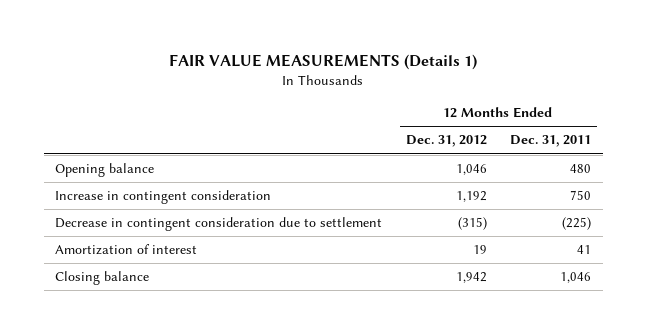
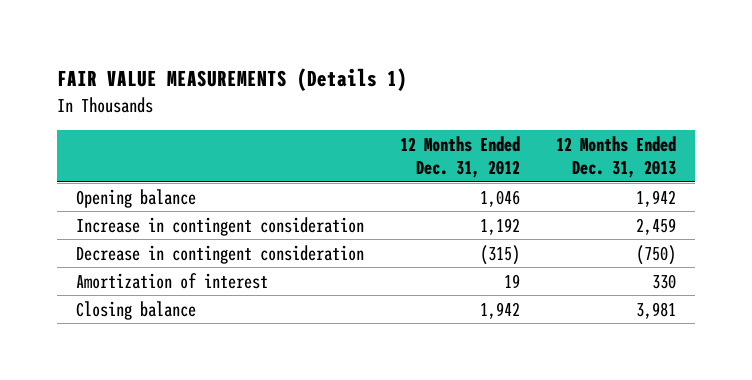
- | 12 Months Ended Dec. 31, 2012 | 12 Months Ended Dec. 31, 2011
+ | 12 Months Ended Dec. 31, 2012 | 12 Months Ended Dec. 31, 2013
- Decrease in contingent consideration due to settlement | (315) | (225)
+ Decrease in contingent consideration | (315) | (750)

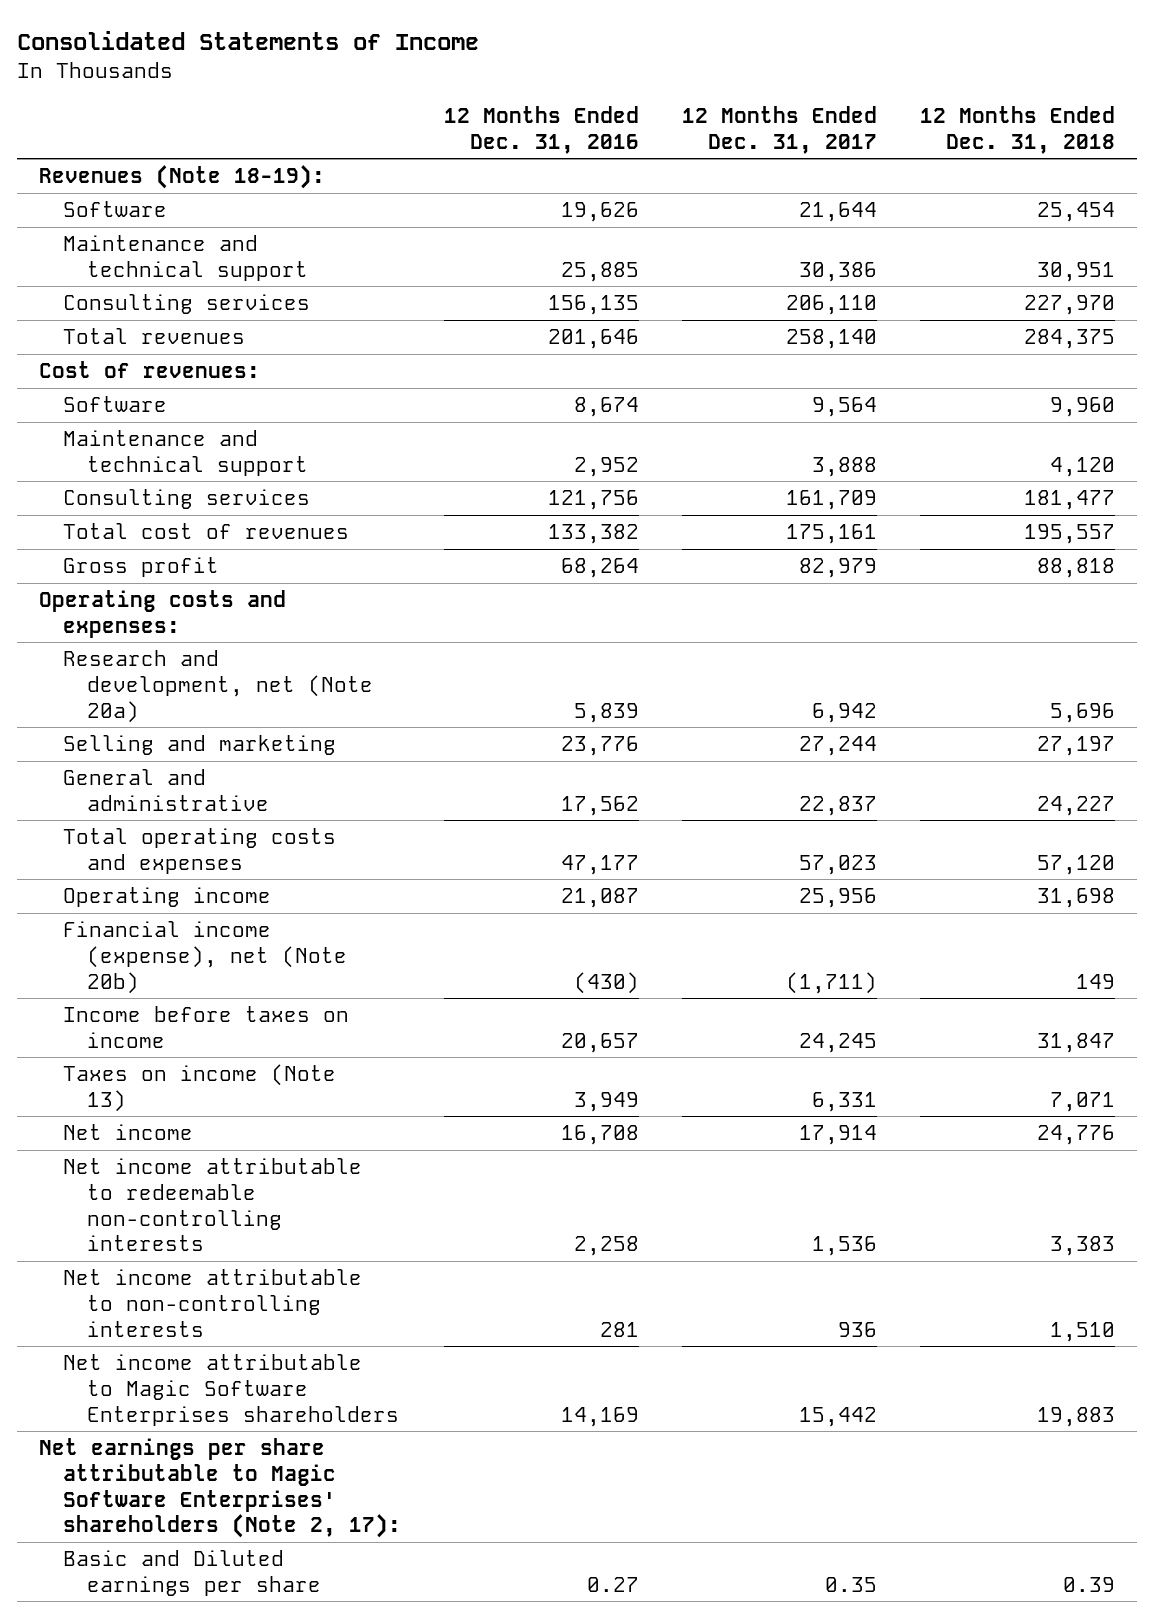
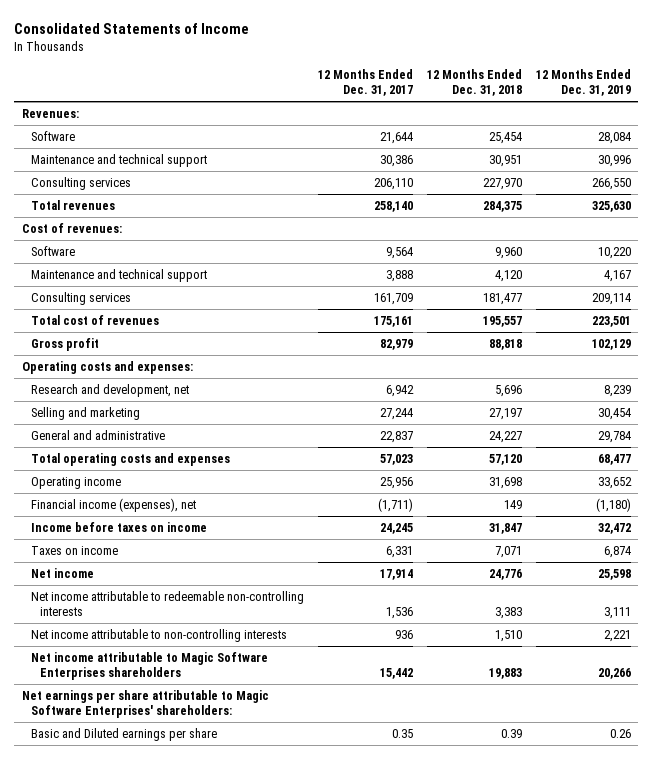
- | 12 Months Ended Dec. 31, 2016 | 12 Months Ended Dec. 31, 2017 | 12 Months Ended Dec. 31, 2018
+ | 12 Months Ended Dec. 31, 2017 | 12 Months Ended Dec. 31, 2018 | 12 Months Ended Dec. 31, 2019
- Revenues (Note 18-19):
+ Revenues:
- Research and development, net (Note 20a) | 5,839 | 6,942 | 5,696
+ Research and development, net | 6,942 | 5,696 | 8,239
- Financial income (expense), net (Note 20b) | (430) | (1,711) | 149
+ Financial income (expenses), net | (1,711) | 149 | (1,180)
- Taxes on income (Note 13) | 3,949 | 6,331 | 7,071
+ Taxes on income | 6,331 | 7,071 | 6,874
- Net earnings per share attributable to Magic Software Enterprises' shareholders (Note 2, 17):
+ Net earnings per share attributable to Magic Software Enterprises' shareholders:

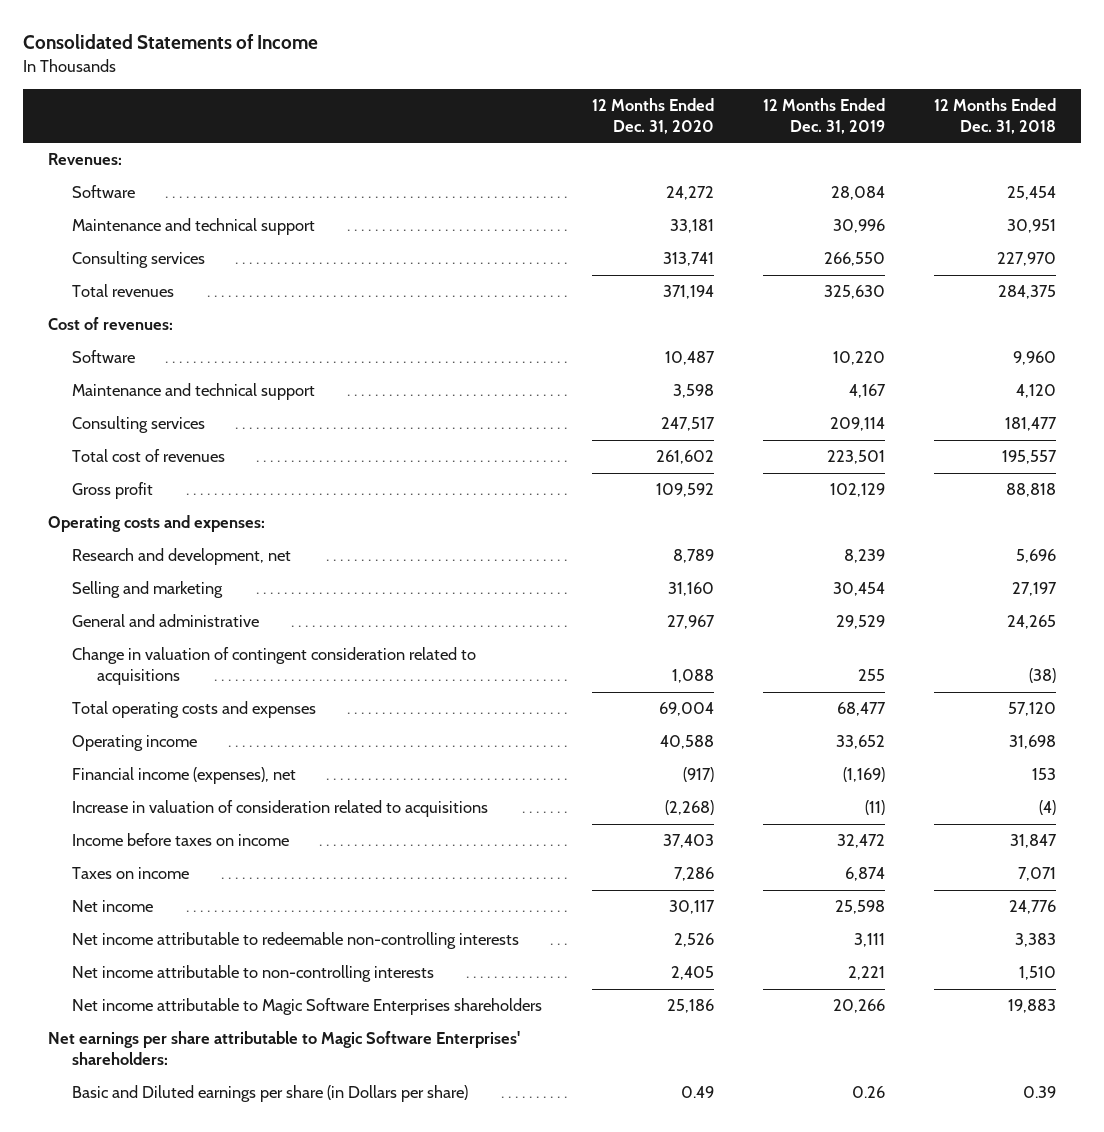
- | 12 Months Ended Dec. 31, 2017 | 12 Months Ended Dec. 31, 2018 | 12 Months Ended Dec. 31, 2019
+ | 12 Months Ended Dec. 31, 2020 | 12 Months Ended Dec. 31, 2019 | 12 Months Ended Dec. 31, 2018
- General and administrative | 22,837 | 24,227 | 29,784
+ General and administrative | 27,967 | 29,529 | 24,265
+ Change in valuation of contingent consideration related to acquisitions | 1,088 | 255 | (38)
- Financial income (expenses), net | (1,711) | 149 | (1,180)
+ Financial income (expenses), net | (917) | (1,169) | 153
+ Increase in valuation of consideration related to acquisitions | (2,268) | (11) | (4)
- Basic and Diluted earnings per share | 0.35 | 0.39 | 0.26
+ Basic and Diluted earnings per share (in Dollars per share) | 0.49 | 0.26 | 0.39

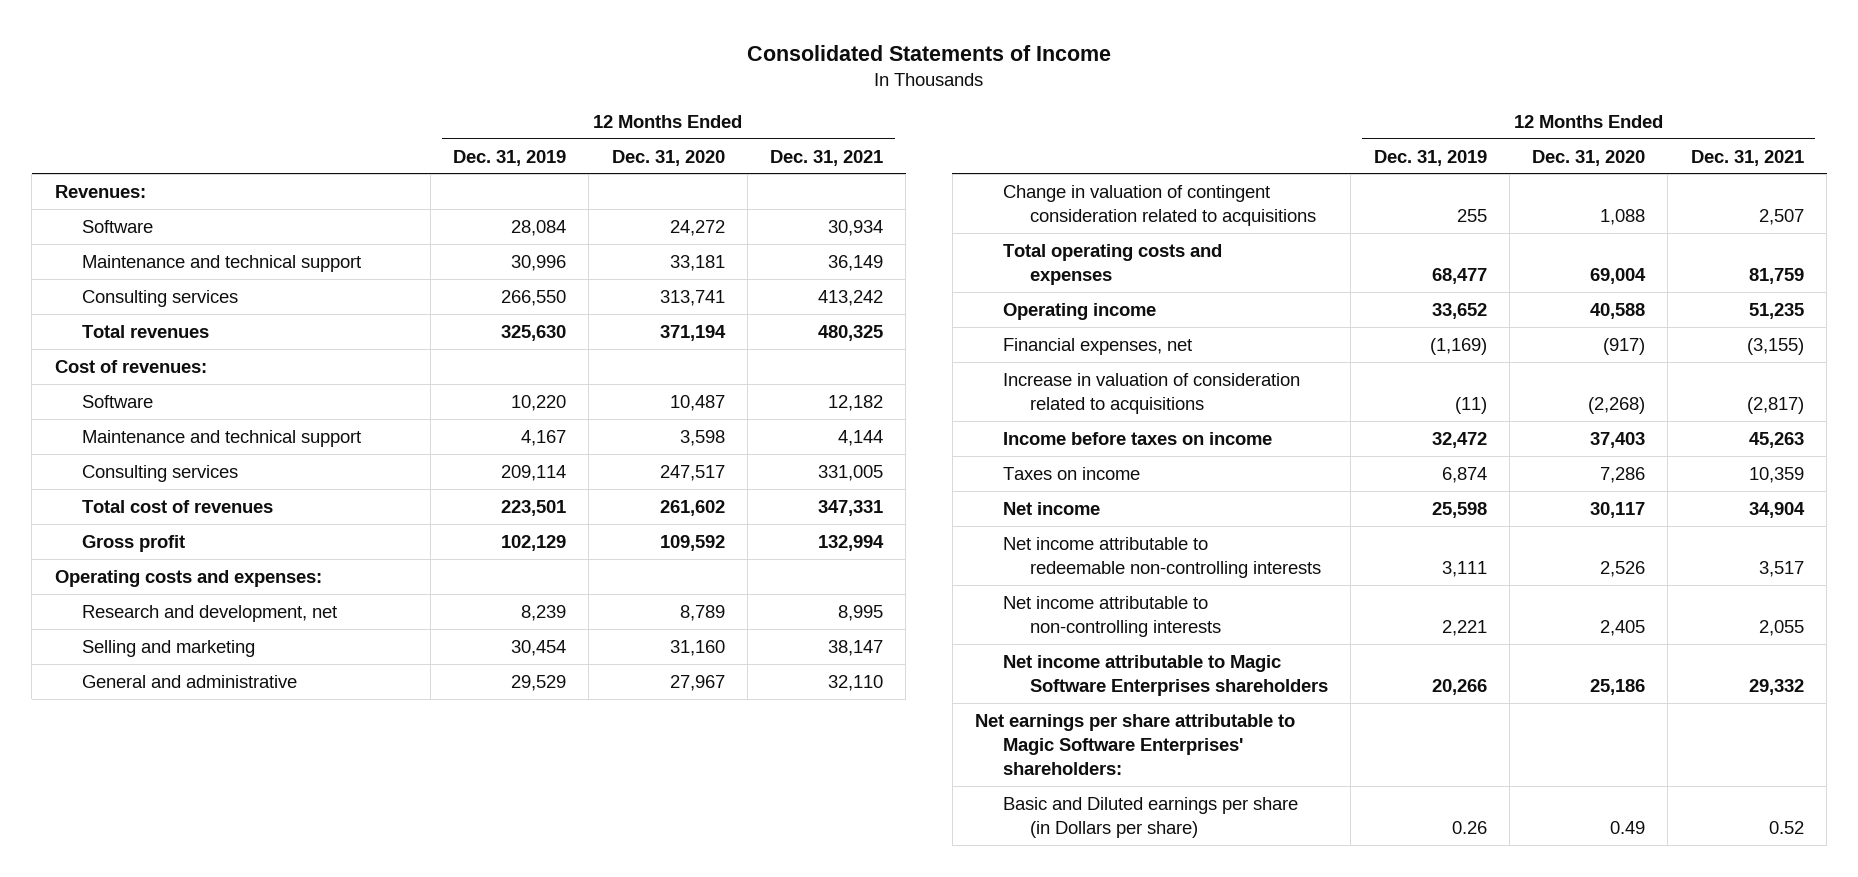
- | 12 Months Ended Dec. 31, 2020 | 12 Months Ended Dec. 31, 2019 | 12 Months Ended Dec. 31, 2018
+ | 12 Months Ended Dec. 31, 2019 | 12 Months Ended Dec. 31, 2020 | 12 Months Ended Dec. 31, 2021
- Financial income (expenses), net | (917) | (1,169) | 153
+ Financial expenses, net | (1,169) | (917) | (3,155)

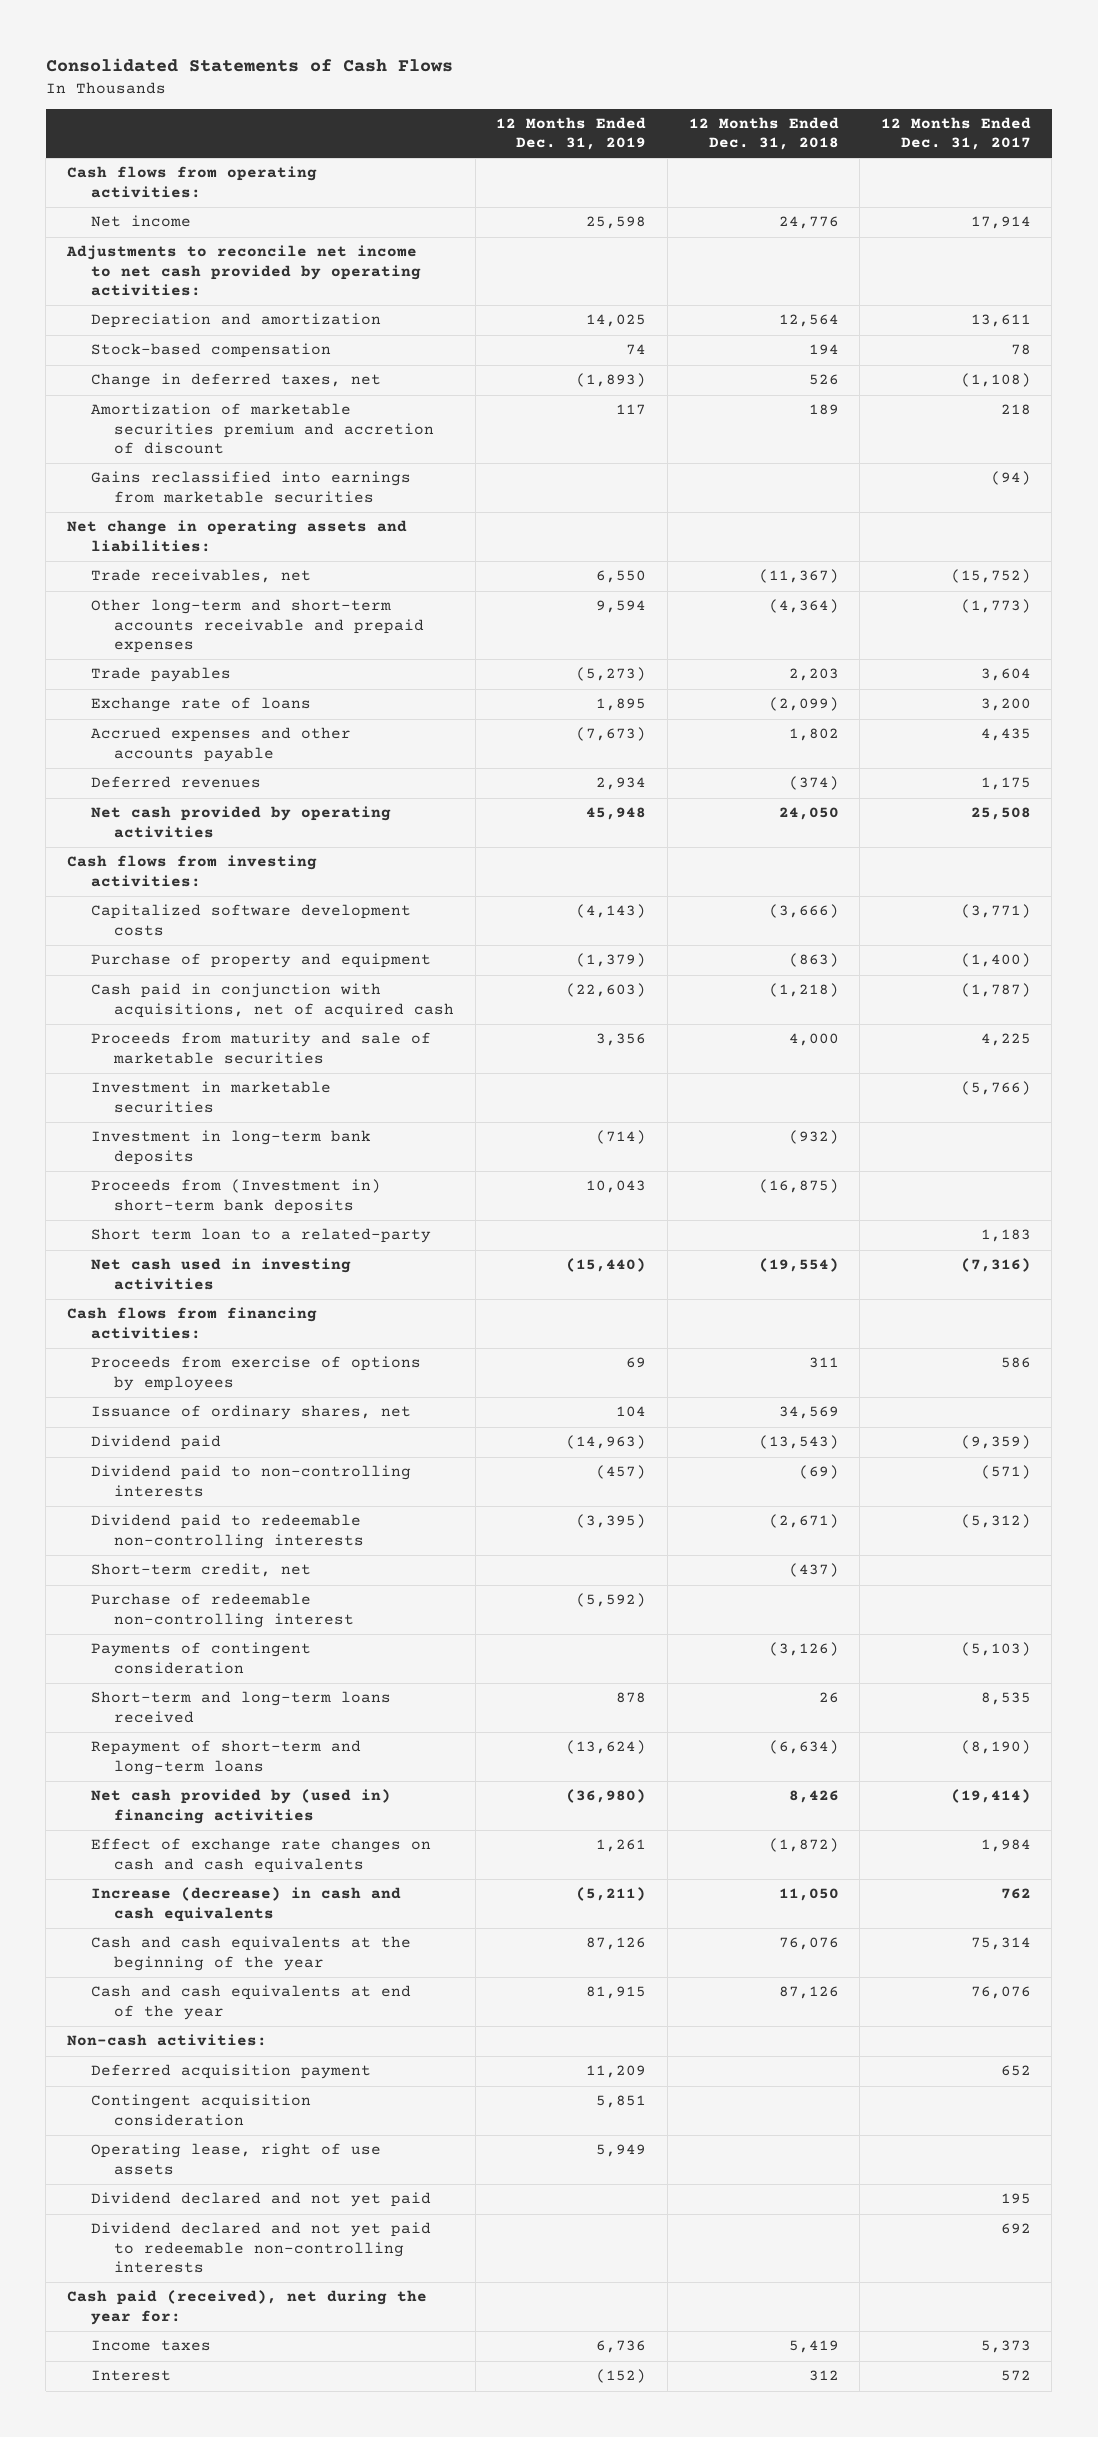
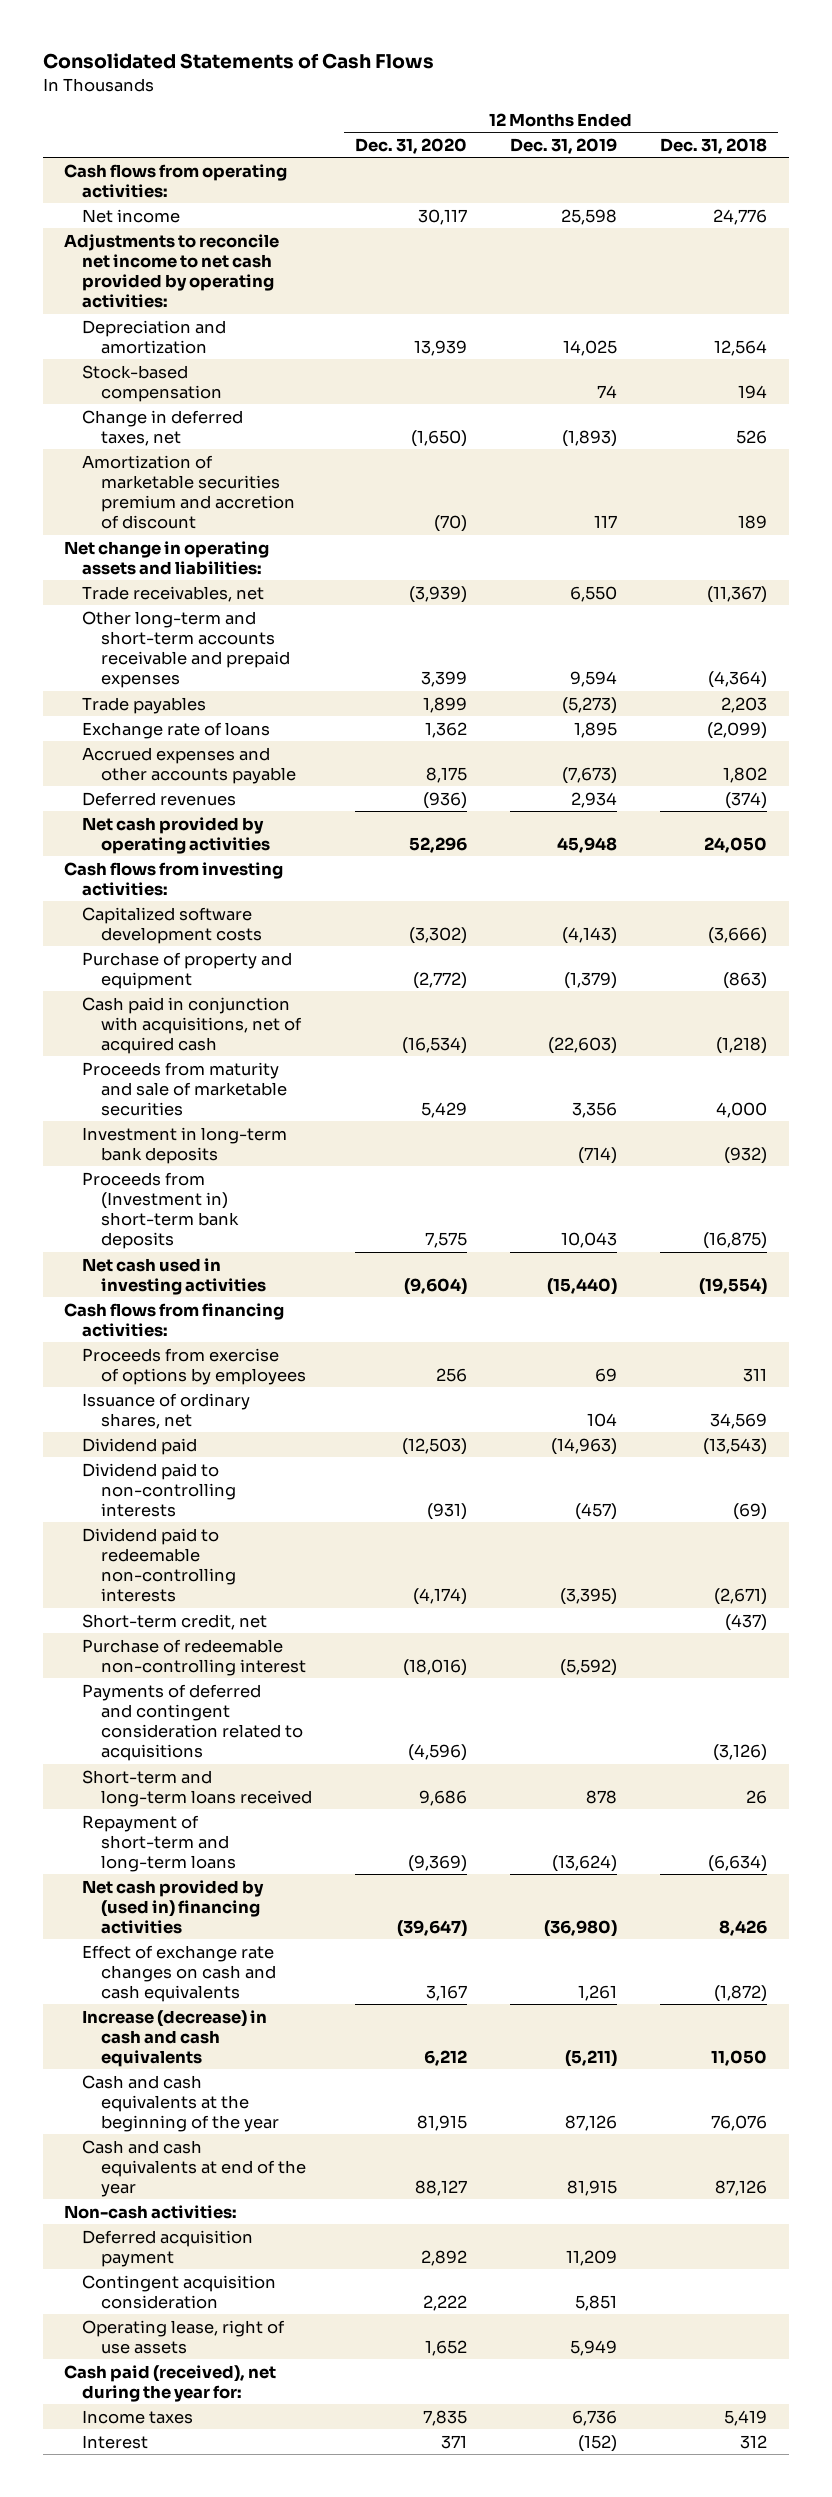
- | 12 Months Ended Dec. 31, 2019 | 12 Months Ended Dec. 31, 2018 | 12 Months Ended Dec. 31, 2017
+ | 12 Months Ended Dec. 31, 2020 | 12 Months Ended Dec. 31, 2019 | 12 Months Ended Dec. 31, 2018
- Gains reclassified into earnings from marketable securities | | | (94)
- Investment in marketable securities | | | (5,766)
- Short term loan to a related-party | | | 1,183
- Payments of contingent consideration | | (3,126) | (5,103)
+ Payments of deferred and contingent consideration related to acquisitions | (4,596) | | (3,126)
- Dividend declared and not yet paid | | | 195
- Dividend declared and not yet paid to redeemable non-controlling interests | | | 692

